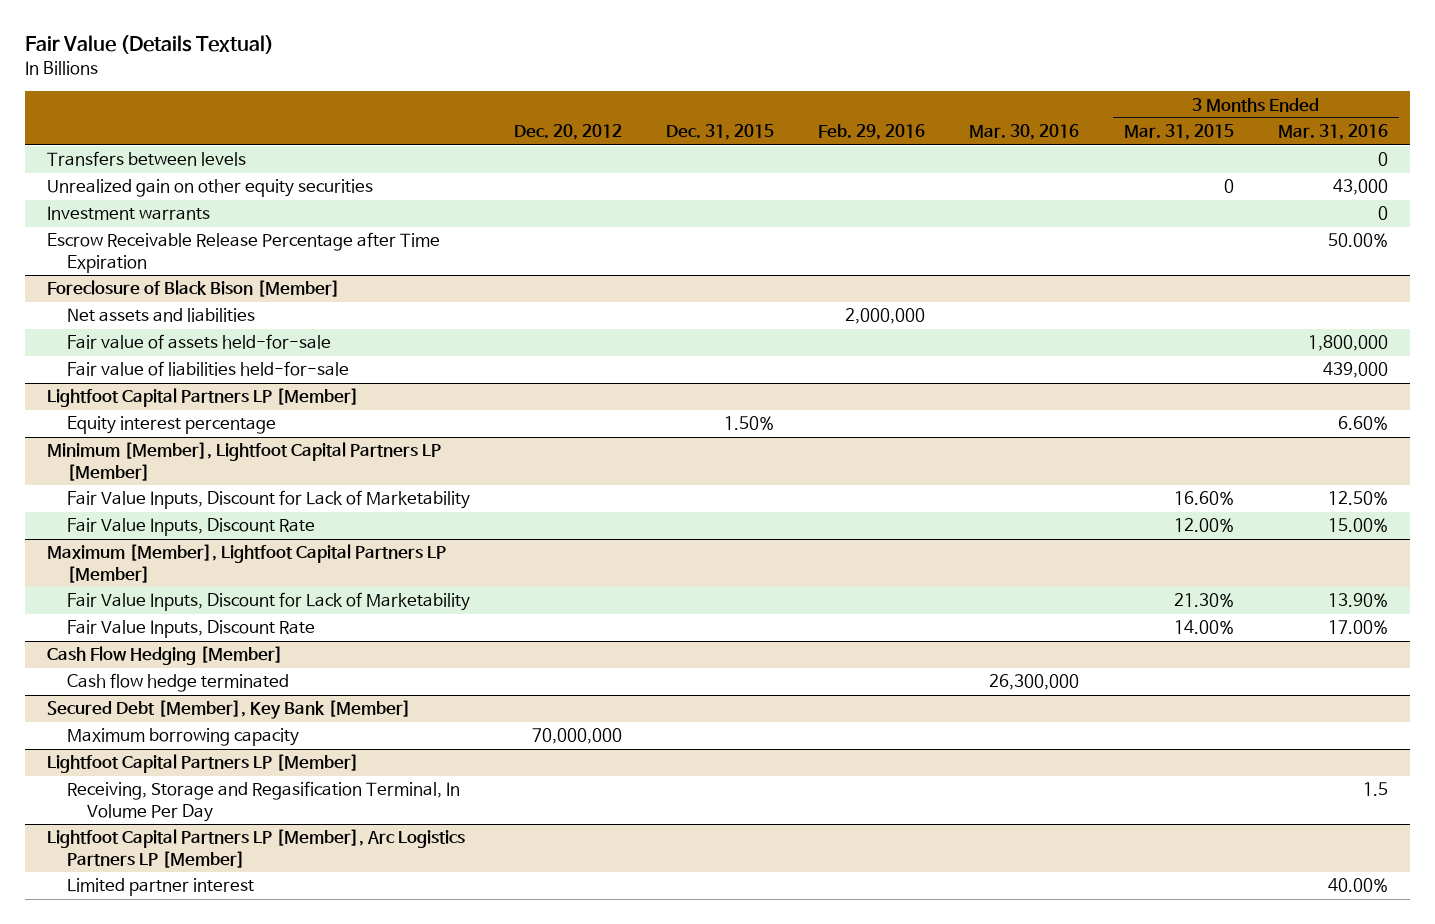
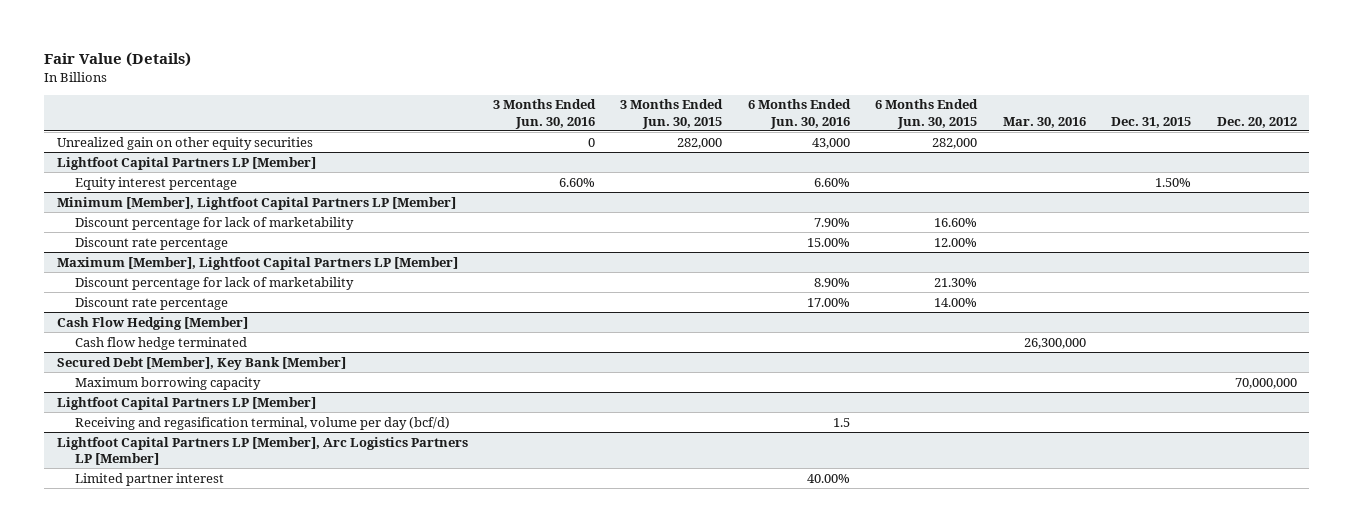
- Fair Value (Details Textual)
+ Fair Value (Details)
- | Dec. 20, 2012 | Dec. 31, 2015 | Feb. 29, 2016 | Mar. 30, 2016 | 3 Months Ended Mar. 31, 2015 | 3 Months Ended Mar. 31, 2016
+ | 3 Months Ended Jun. 30, 2016 | 3 Months Ended Jun. 30, 2015 | 6 Months Ended Jun. 30, 2016 | 6 Months Ended Jun. 30, 2015 | Mar. 30, 2016 | Dec. 31, 2015 | Dec. 20, 2012
- Transfers between levels | | | | | | 0
- Investment warrants | | | | | | 0
- Escrow Receivable Release Percentage after Time Expiration | | | | | | 50.00%
- Foreclosure of Black Bison [Member]
- Net assets and liabilities | | | 2,000,000 | | |
- Fair value of assets held-for-sale | | | | | | 1,800,000
- Fair value of liabilities held-for-sale | | | | | | 439,000
@ Minimum [Member], Lightfoot Capital Partners LP [Member]
- Fair Value Inputs, Discount for Lack of Marketability | | | | | 16.60% | 12.50%
- Fair Value Inputs, Discount Rate | | | | | 12.00% | 15.00%
+ Discount percentage for lack of marketability | | | 7.90% | 16.60% | | |
+ Discount rate percentage | | | 15.00% | 12.00% | | |
@ Maximum [Member], Lightfoot Capital Partners LP [Member]
- Fair Value Inputs, Discount for Lack of Marketability | | | | | 21.30% | 13.90%
- Fair Value Inputs, Discount Rate | | | | | 14.00% | 17.00%
+ Discount percentage for lack of marketability | | | 8.90% | 21.30% | | |
+ Discount rate percentage | | | 17.00% | 14.00% | | |
@ Lightfoot Capital Partners LP [Member]
- Receiving, Storage and Regasification Terminal, In Volume Per Day | | | | | | 1.5
+ Receiving and regasification terminal, volume per day (bcf/d) | | | 1.5 | | | |

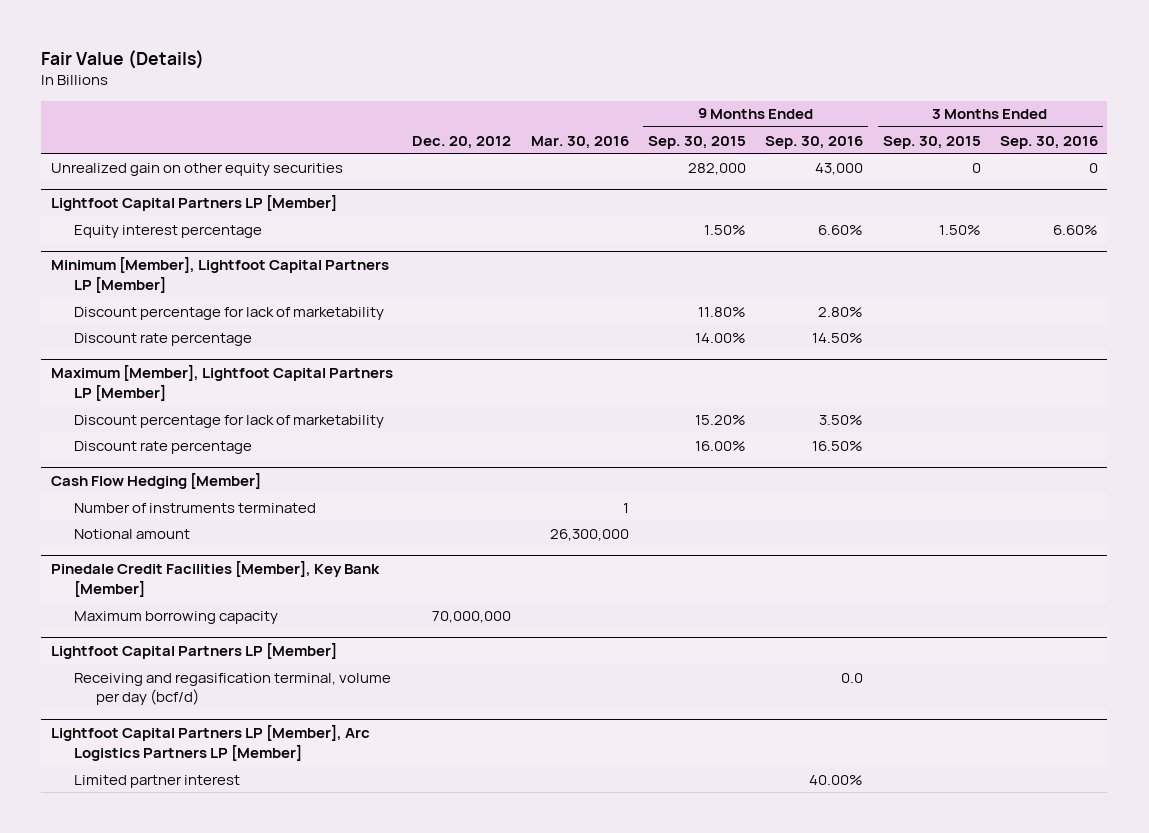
- | 3 Months Ended Jun. 30, 2016 | 3 Months Ended Jun. 30, 2015 | 6 Months Ended Jun. 30, 2016 | 6 Months Ended Jun. 30, 2015 | Mar. 30, 2016 | Dec. 31, 2015 | Dec. 20, 2012
+ | Dec. 20, 2012 | Mar. 30, 2016 | 9 Months Ended Sep. 30, 2015 | 9 Months Ended Sep. 30, 2016 | 3 Months Ended Sep. 30, 2015 | 3 Months Ended Sep. 30, 2016
@ Cash Flow Hedging [Member]
- Cash flow hedge terminated | | | | | 26,300,000 | |
- Secured Debt [Member], Key Bank [Member]
@ Cash Flow Hedging [Member]
+ Number of instruments terminated | | 1 | | | |
+ Notional amount | | 26,300,000 | | | |
+ Pinedale Credit Facilities [Member], Key Bank [Member]

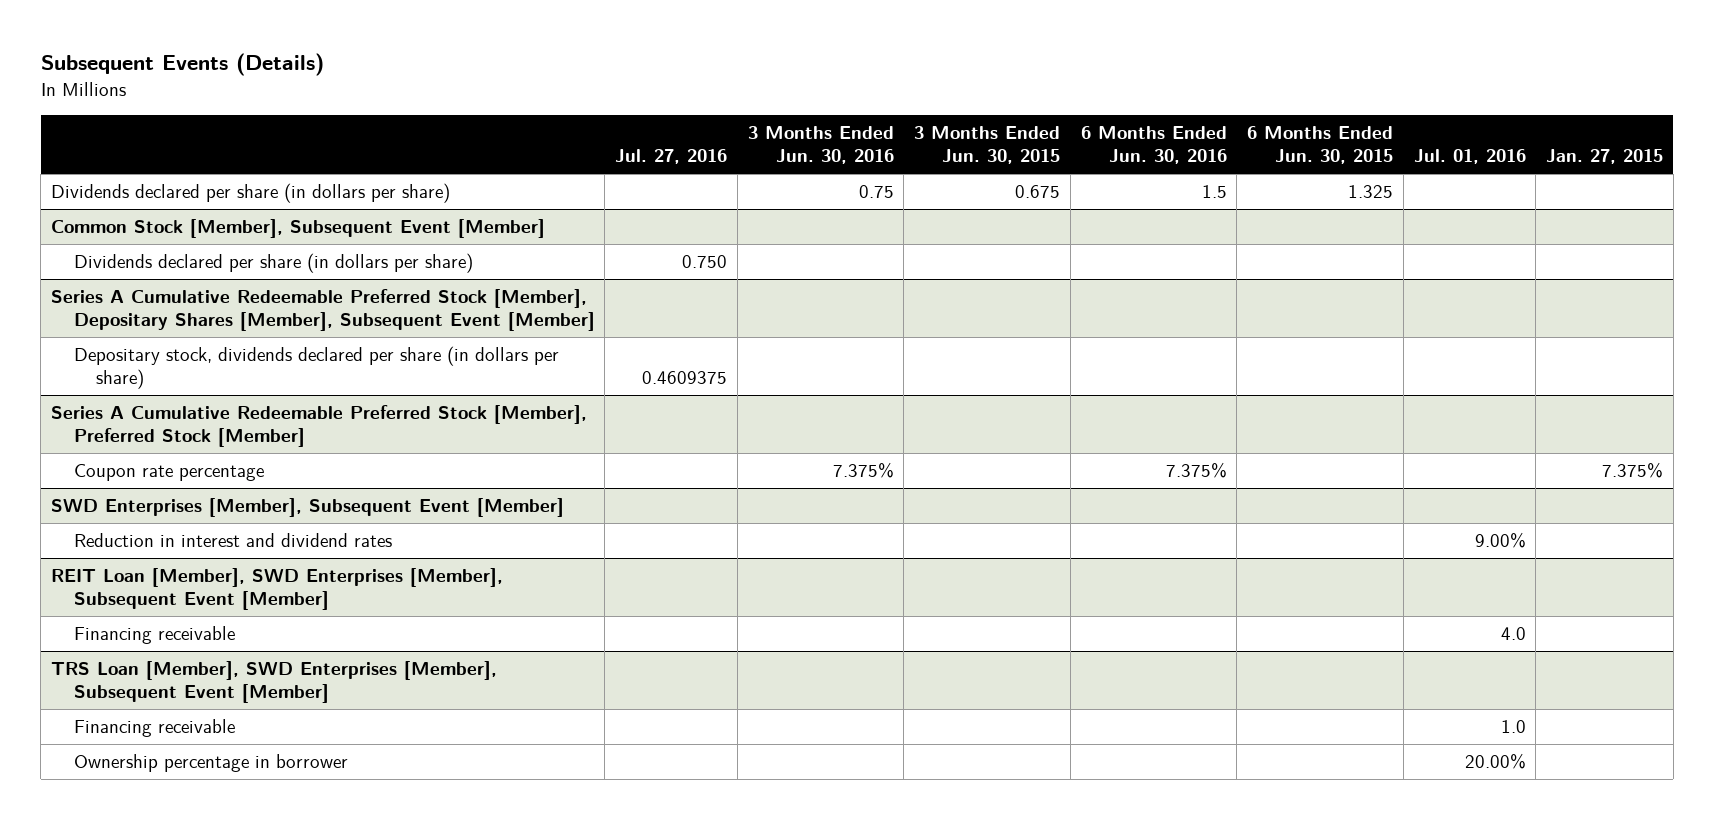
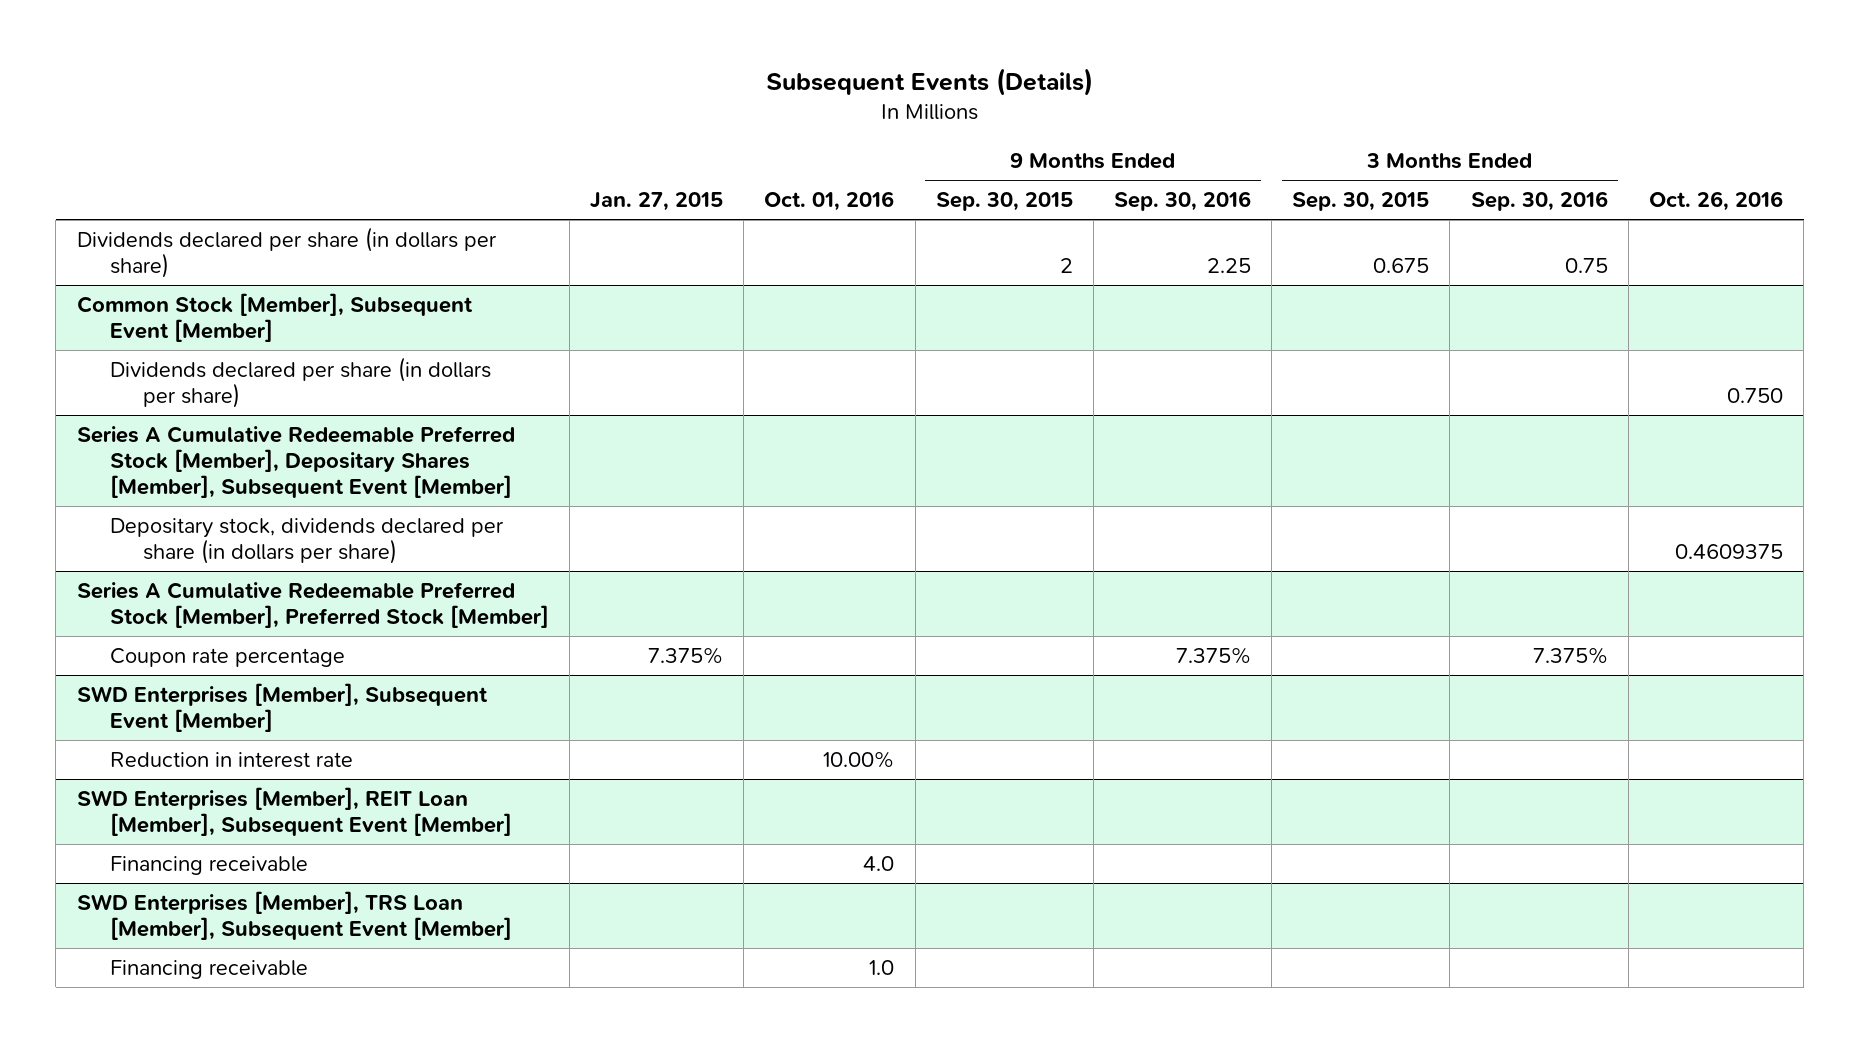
- | Jul. 27, 2016 | 3 Months Ended Jun. 30, 2016 | 3 Months Ended Jun. 30, 2015 | 6 Months Ended Jun. 30, 2016 | 6 Months Ended Jun. 30, 2015 | Jul. 01, 2016 | Jan. 27, 2015
+ | Jan. 27, 2015 | Oct. 01, 2016 | 9 Months Ended Sep. 30, 2015 | 9 Months Ended Sep. 30, 2016 | 3 Months Ended Sep. 30, 2015 | 3 Months Ended Sep. 30, 2016 | Oct. 26, 2016
@ SWD Enterprises [Member], Subsequent Event [Member]
- Reduction in interest and dividend rates | | | | | | 9.00% |
- REIT Loan [Member], SWD Enterprises [Member], Subsequent Event [Member]
@ SWD Enterprises [Member], Subsequent Event [Member]
+ Reduction in interest rate | | 10.00% | | | | |
+ SWD Enterprises [Member], REIT Loan [Member], Subsequent Event [Member]
- TRS Loan [Member], SWD Enterprises [Member], Subsequent Event [Member]
+ SWD Enterprises [Member], TRS Loan [Member], Subsequent Event [Member]
- Ownership percentage in borrower | | | | | | 20.00% |

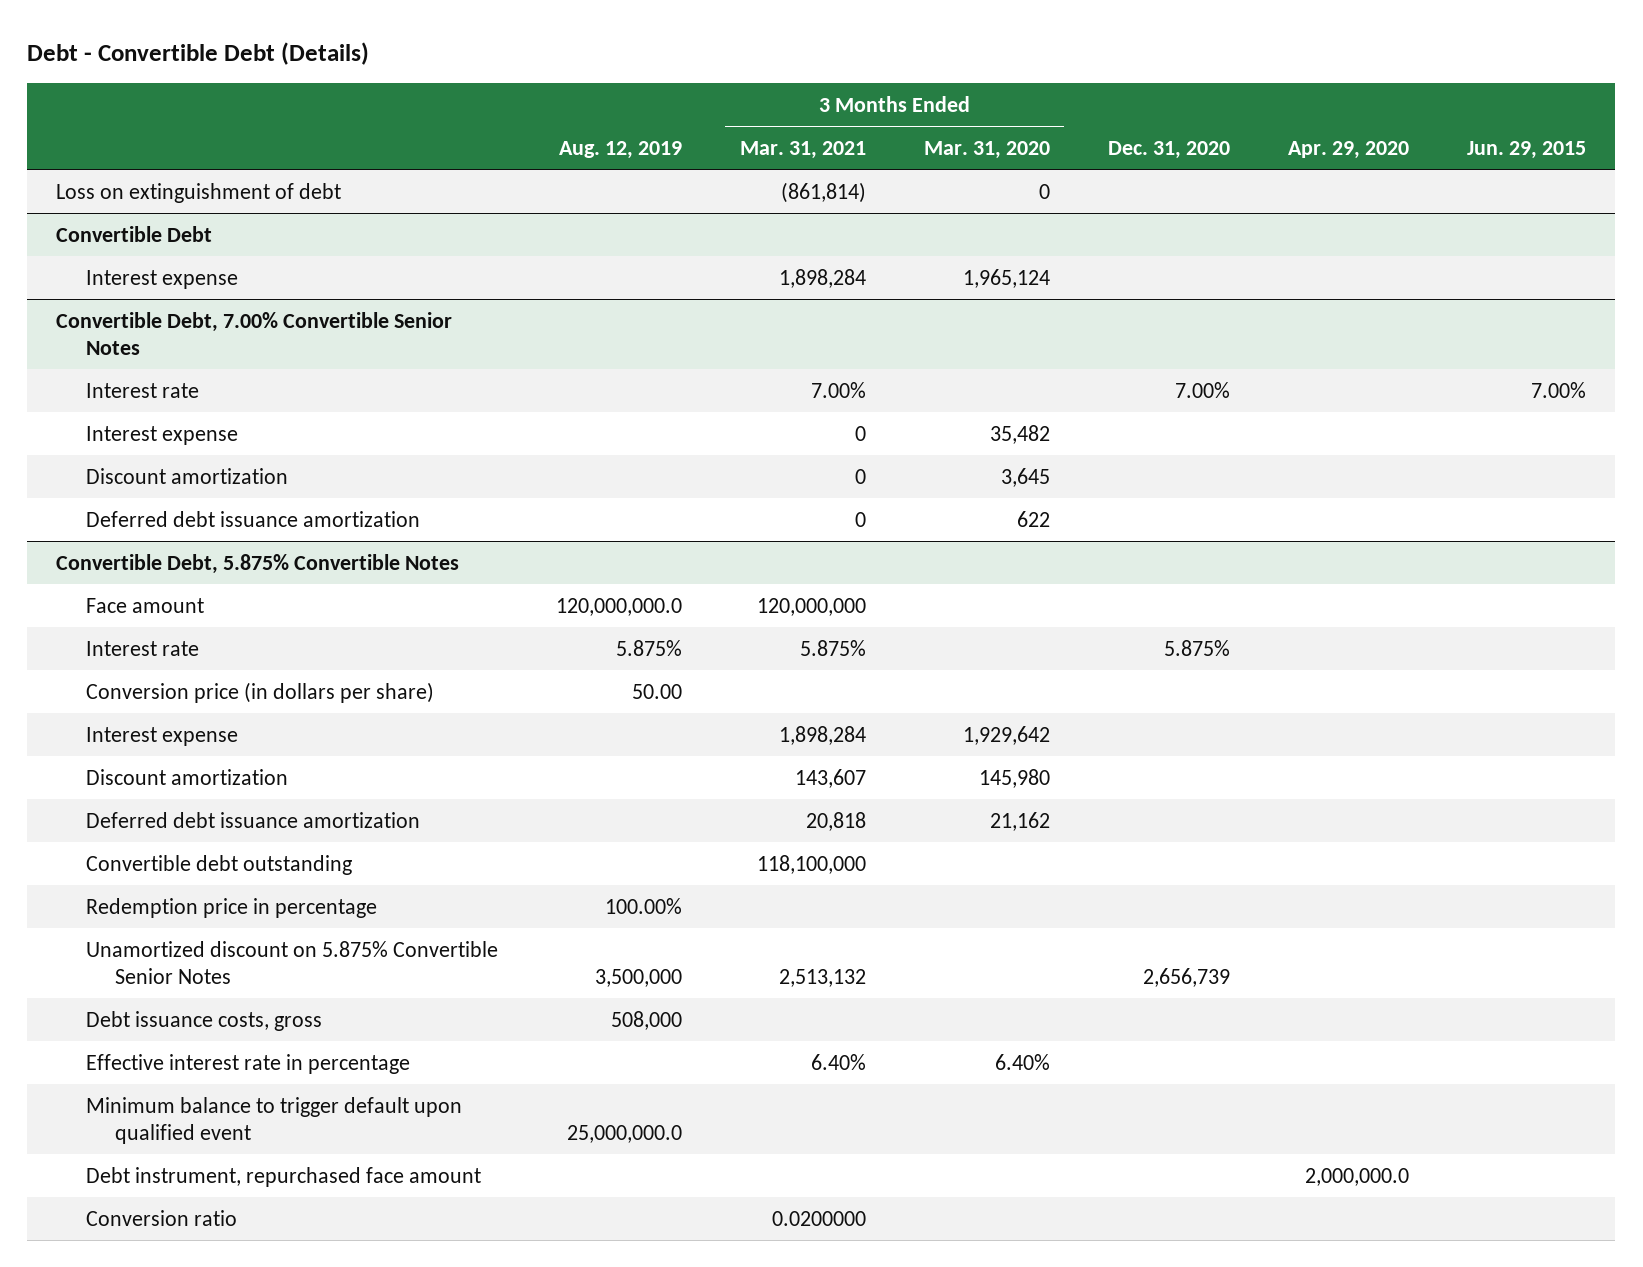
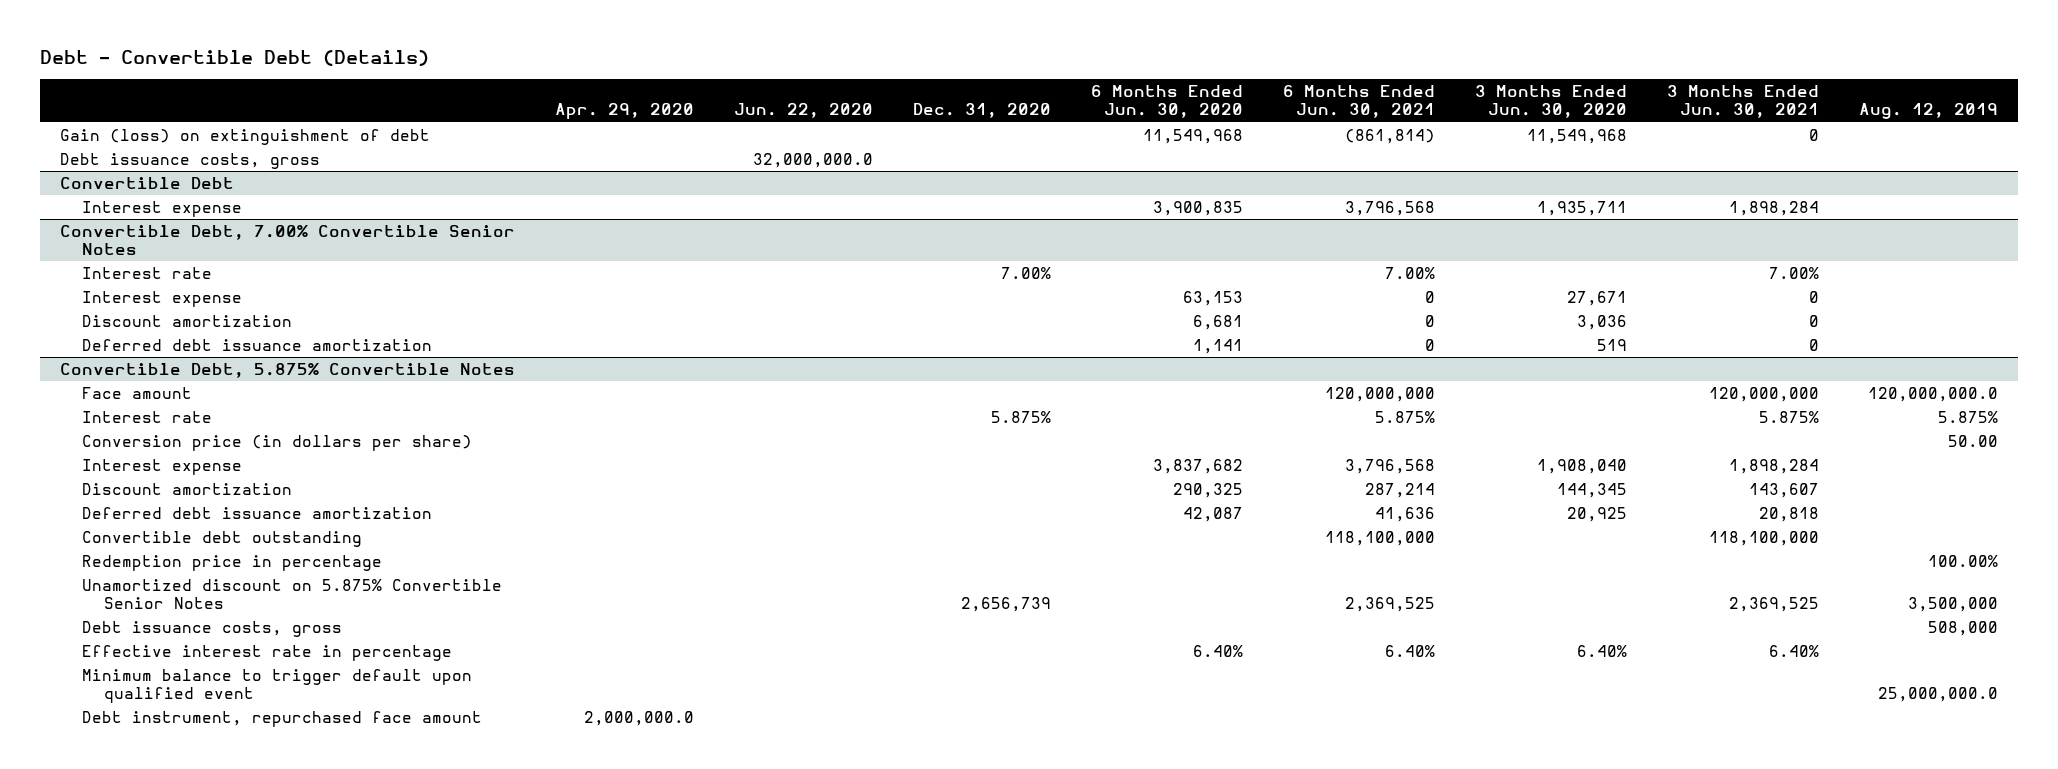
- | Aug. 12, 2019 | 3 Months Ended Mar. 31, 2021 | 3 Months Ended Mar. 31, 2020 | Dec. 31, 2020 | Apr. 29, 2020 | Jun. 29, 2015
+ | Apr. 29, 2020 | Jun. 22, 2020 | Dec. 31, 2020 | 6 Months Ended Jun. 30, 2020 | 6 Months Ended Jun. 30, 2021 | 3 Months Ended Jun. 30, 2020 | 3 Months Ended Jun. 30, 2021 | Aug. 12, 2019
- Loss on extinguishment of debt | | (861,814) | 0 | | |
+ Gain (loss) on extinguishment of debt | | | | 11,549,968 | (861,814) | 11,549,968 | 0 |
+ Debt issuance costs, gross | | 32,000,000.0 | | | | | |
@ Convertible Debt, 5.875% Convertible Notes
- Conversion ratio | | 0.0200000 | | | |

